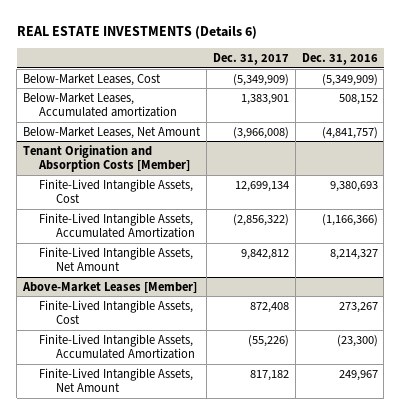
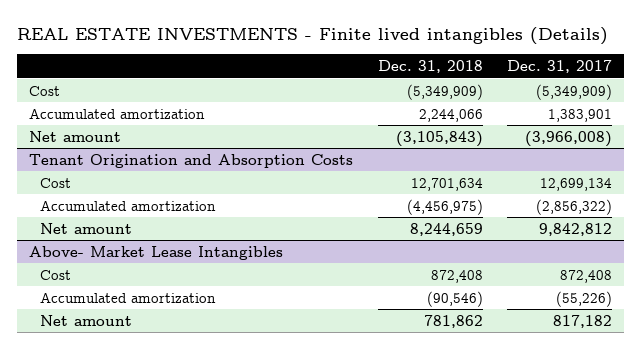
- REAL ESTATE INVESTMENTS (Details 6)
+ REAL ESTATE INVESTMENTS - Finite lived intangibles (Details)
- | Dec. 31, 2017 | Dec. 31, 2016
+ | Dec. 31, 2018 | Dec. 31, 2017
- Below-Market Leases, Cost | (5,349,909) | (5,349,909)
- Below-Market Leases, Accumulated amortization | 1,383,901 | 508,152
- Below-Market Leases, Net Amount | (3,966,008) | (4,841,757)
- Tenant Origination and Absorption Costs [Member]
- Finite-Lived Intangible Assets, Cost | 12,699,134 | 9,380,693
- Finite-Lived Intangible Assets, Accumulated Amortization | (2,856,322) | (1,166,366)
- Finite-Lived Intangible Assets, Net Amount | 9,842,812 | 8,214,327
- Above-Market Leases [Member]
- Finite-Lived Intangible Assets, Cost | 872,408 | 273,267
- Finite-Lived Intangible Assets, Accumulated Amortization | (55,226) | (23,300)
- Finite-Lived Intangible Assets, Net Amount | 817,182 | 249,967
+ Cost | (5,349,909) | (5,349,909)
+ Accumulated amortization | 2,244,066 | 1,383,901
+ Net amount | (3,105,843) | (3,966,008)
+ Tenant Origination and Absorption Costs
+ Cost | 12,701,634 | 12,699,134
+ Accumulated amortization | (4,456,975) | (2,856,322)
+ Net amount | 8,244,659 | 9,842,812
+ Above- Market Lease Intangibles
+ Cost | 872,408 | 872,408
+ Accumulated amortization | (90,546) | (55,226)
+ Net amount | 781,862 | 817,182

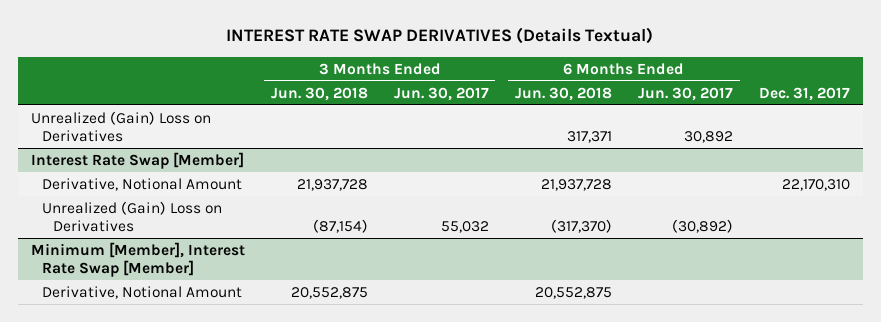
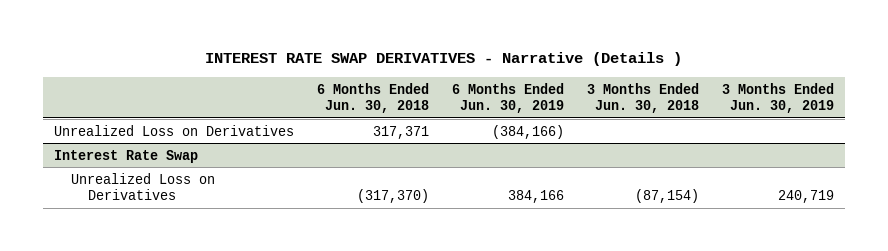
- INTEREST RATE SWAP DERIVATIVES (Details Textual)
+ INTEREST RATE SWAP DERIVATIVES - Narrative (Details )
- | 3 Months Ended Jun. 30, 2018 | 3 Months Ended Jun. 30, 2017 | 6 Months Ended Jun. 30, 2018 | 6 Months Ended Jun. 30, 2017 | Dec. 31, 2017
+ | 6 Months Ended Jun. 30, 2018 | 6 Months Ended Jun. 30, 2019 | 3 Months Ended Jun. 30, 2018 | 3 Months Ended Jun. 30, 2019
- Unrealized (Gain) Loss on Derivatives | | | 317,371 | 30,892 |
- Interest Rate Swap [Member]
- Derivative, Notional Amount | 21,937,728 | | 21,937,728 | | 22,170,310
- Unrealized (Gain) Loss on Derivatives | (87,154) | 55,032 | (317,370) | (30,892) |
- Minimum [Member], Interest Rate Swap [Member]
- Derivative, Notional Amount | 20,552,875 | | 20,552,875 | |
+ Unrealized Loss on Derivatives | 317,371 | (384,166) | |
+ Interest Rate Swap
+ Unrealized Loss on Derivatives | (317,370) | 384,166 | (87,154) | 240,719

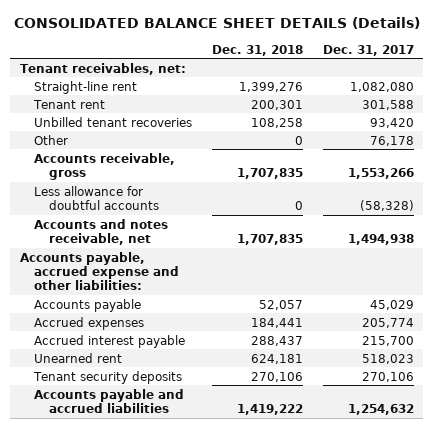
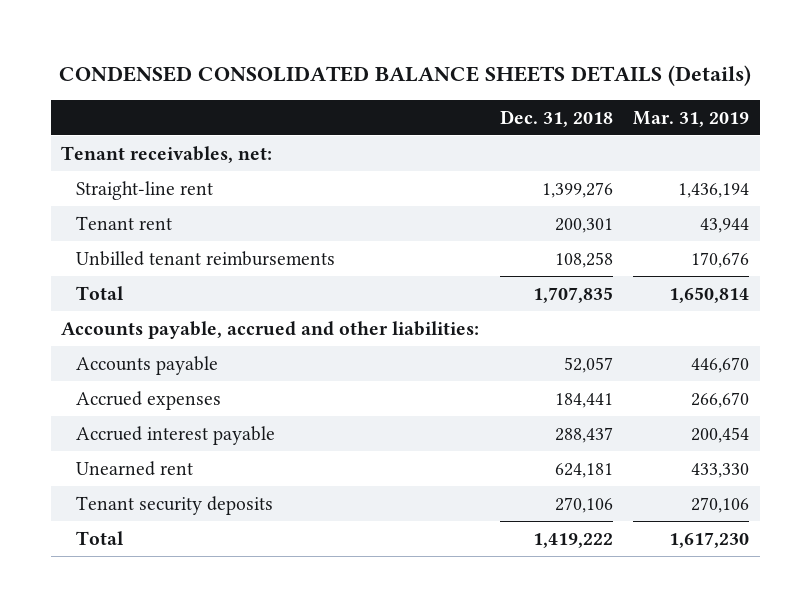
- CONSOLIDATED BALANCE SHEET DETAILS (Details)
+ CONDENSED CONSOLIDATED BALANCE SHEETS DETAILS (Details)
- | Dec. 31, 2018 | Dec. 31, 2017
+ | Dec. 31, 2018 | Mar. 31, 2019
- Unbilled tenant recoveries | 108,258 | 93,420
- Other | 0 | 76,178
- Accounts receivable, gross | 1,707,835 | 1,553,266
- Less allowance for doubtful accounts | 0 | (58,328)
- Accounts and notes receivable, net | 1,707,835 | 1,494,938
- Accounts payable, accrued expense and other liabilities:
+ Unbilled tenant reimbursements | 108,258 | 170,676
+ Total | 1,707,835 | 1,650,814
+ Accounts payable, accrued and other liabilities:
- Accounts payable and accrued liabilities | 1,419,222 | 1,254,632
+ Total | 1,419,222 | 1,617,230

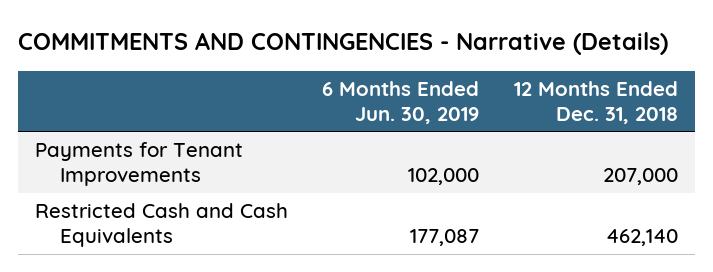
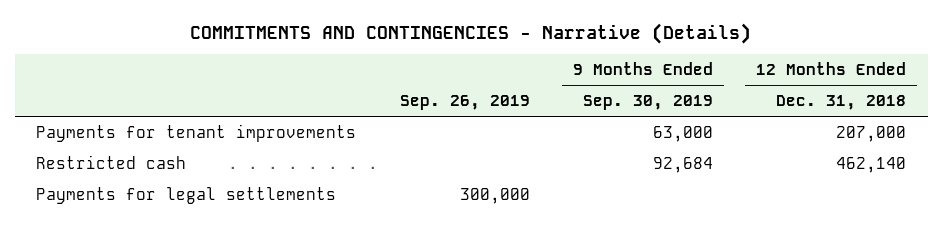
- | 6 Months Ended Jun. 30, 2019 | 12 Months Ended Dec. 31, 2018
+ | Sep. 26, 2019 | 9 Months Ended Sep. 30, 2019 | 12 Months Ended Dec. 31, 2018
- Payments for Tenant Improvements | 102,000 | 207,000
- Restricted Cash and Cash Equivalents | 177,087 | 462,140
+ Payments for tenant improvements | | 63,000 | 207,000
+ Restricted cash | | 92,684 | 462,140
+ Payments for legal settlements | 300,000 | |

